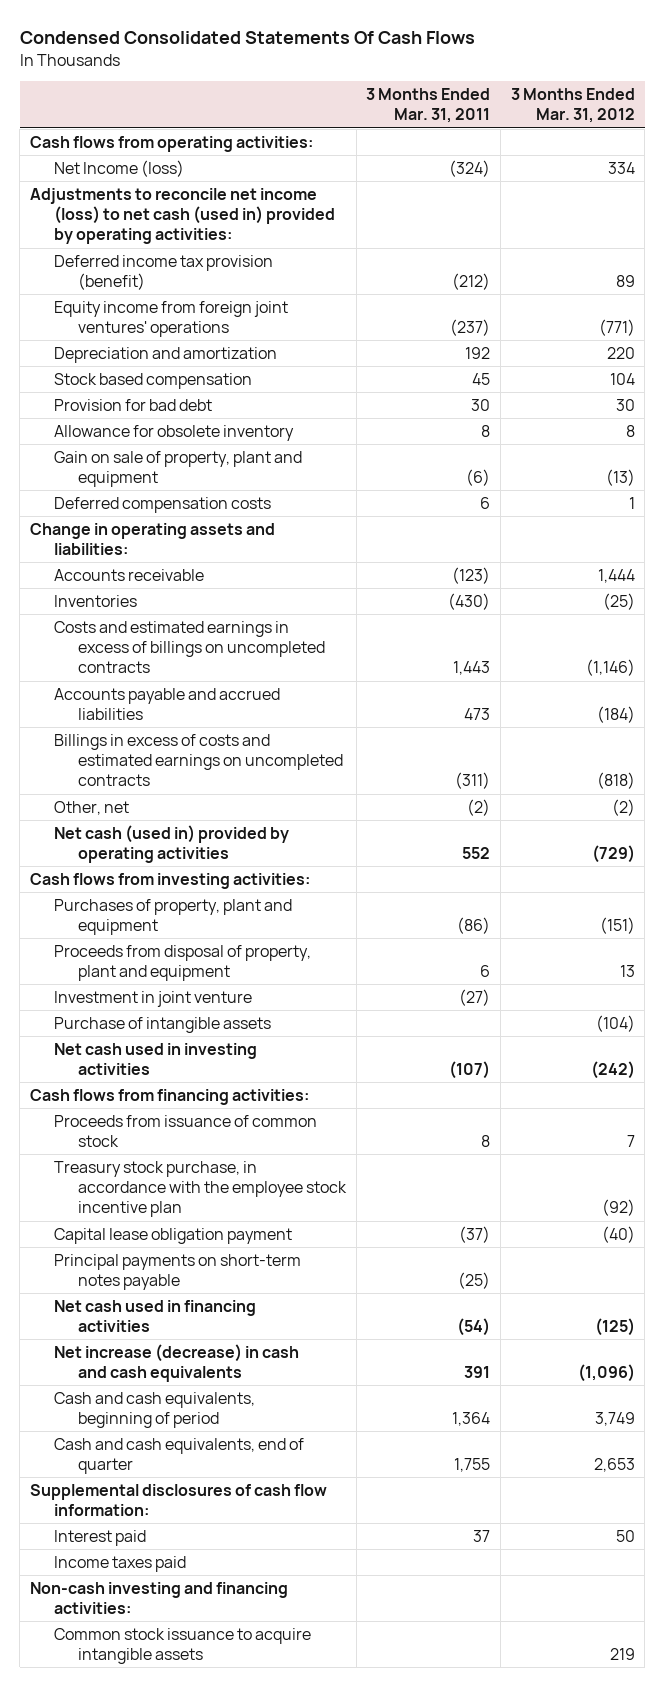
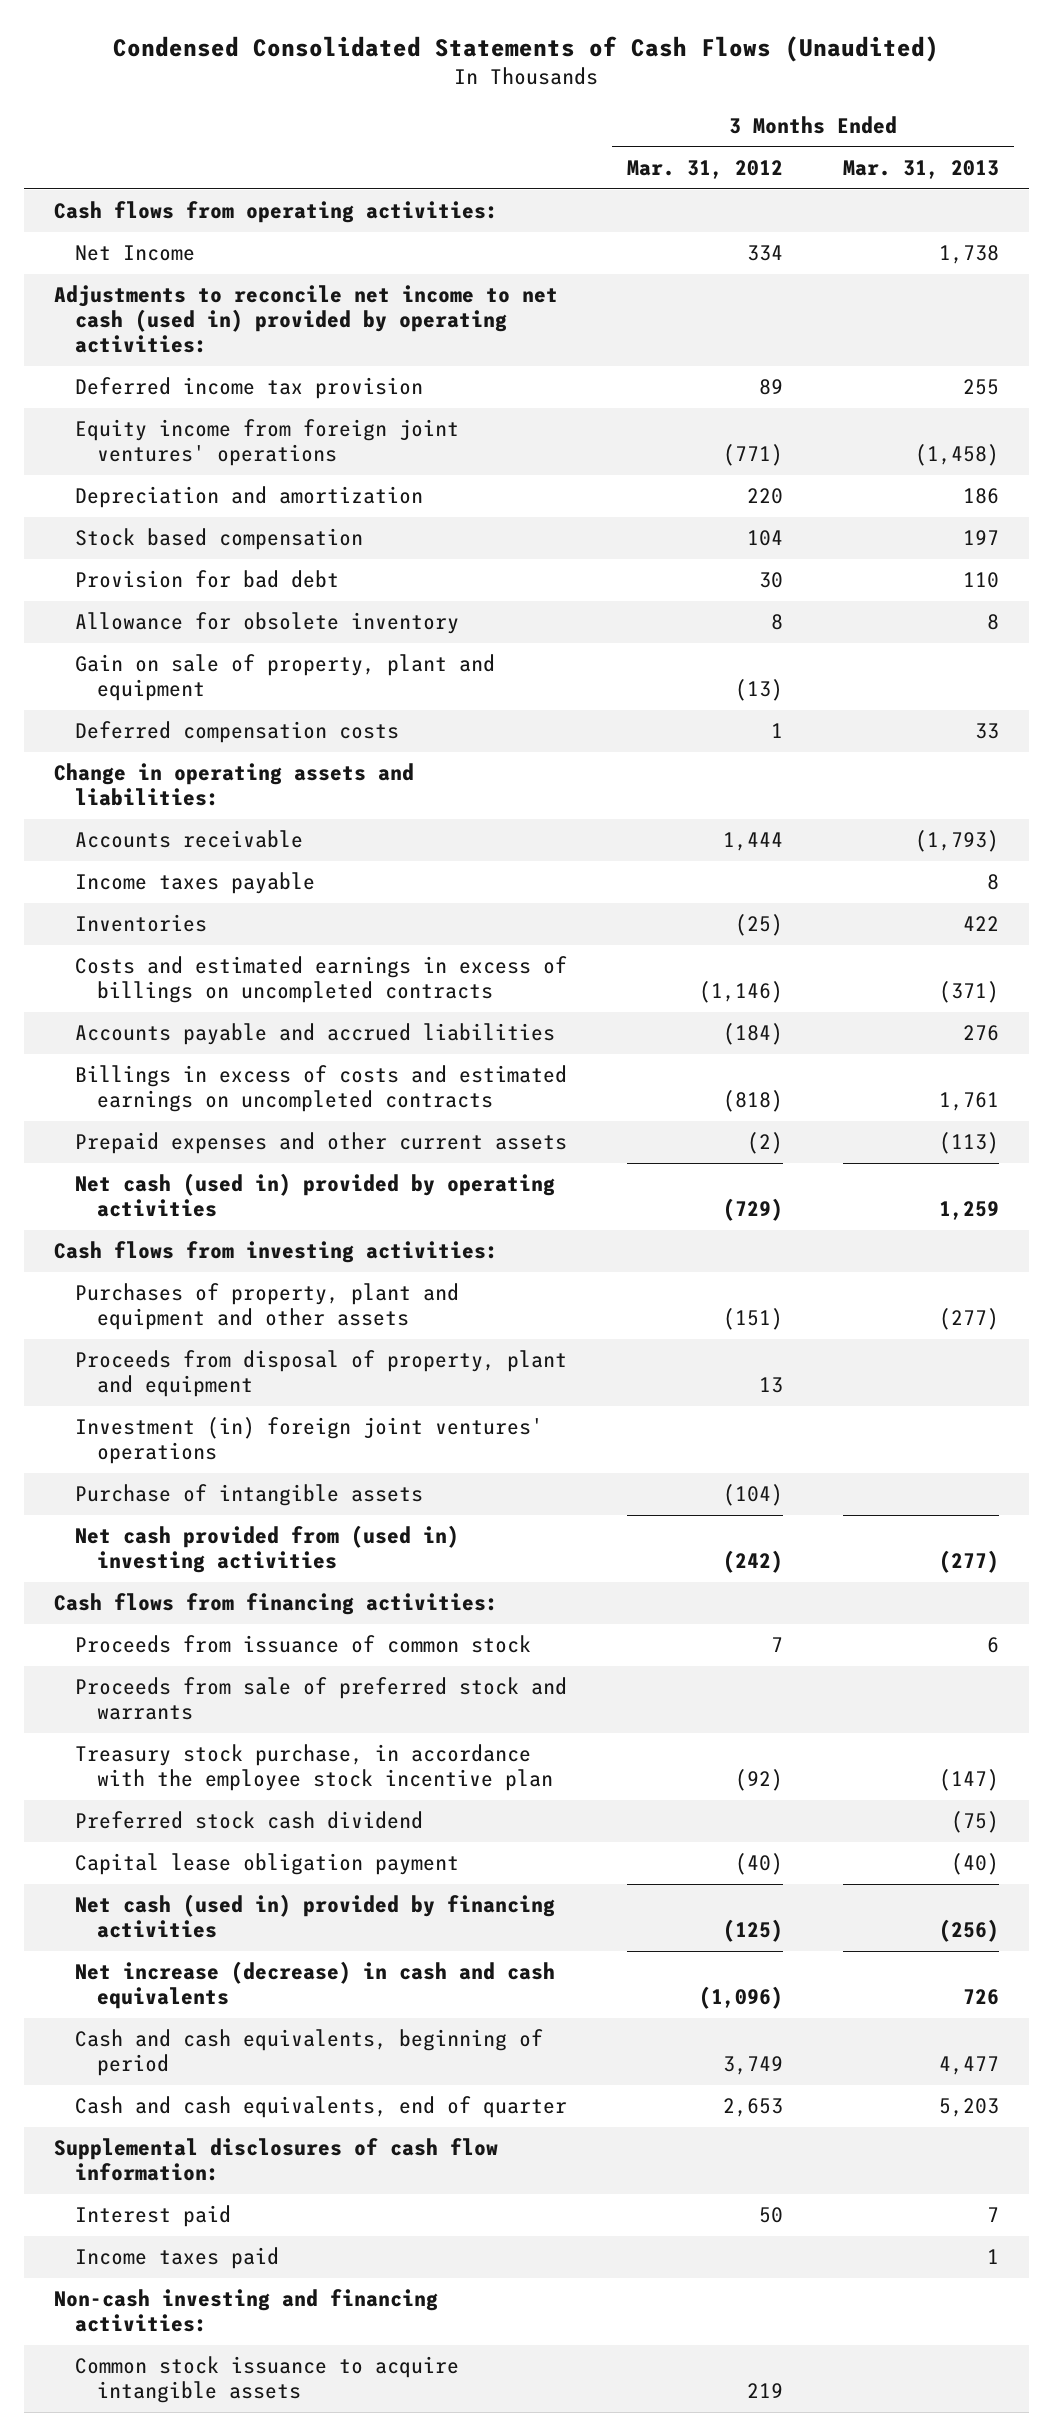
- Condensed Consolidated Statements Of Cash Flows
+ Condensed Consolidated Statements of Cash Flows (Unaudited)
- | 3 Months Ended Mar. 31, 2011 | 3 Months Ended Mar. 31, 2012
+ | 3 Months Ended Mar. 31, 2012 | 3 Months Ended Mar. 31, 2013
- Net Income (loss) | (324) | 334
- Adjustments to reconcile net income (loss) to net cash (used in) provided by operating activities:
- Deferred income tax provision (benefit) | (212) | 89
+ Net Income | 334 | 1,738
+ Adjustments to reconcile net income to net cash (used in) provided by operating activities:
+ Deferred income tax provision | 89 | 255
+ Income taxes payable | | 8
- Other, net | (2) | (2)
+ Prepaid expenses and other current assets | (2) | (113)
- Purchases of property, plant and equipment | (86) | (151)
+ Purchases of property, plant and equipment and other assets | (151) | (277)
- Investment in joint venture | (27) |
+ Investment (in) foreign joint ventures' operations
- Net cash used in investing activities | (107) | (242)
+ Net cash provided from (used in) investing activities | (242) | (277)
+ Proceeds from sale of preferred stock and warrants
+ Preferred stock cash dividend | | (75)
- Principal payments on short-term notes payable | (25) |
- Net cash used in financing activities | (54) | (125)
+ Net cash (used in) provided by financing activities | (125) | (256)

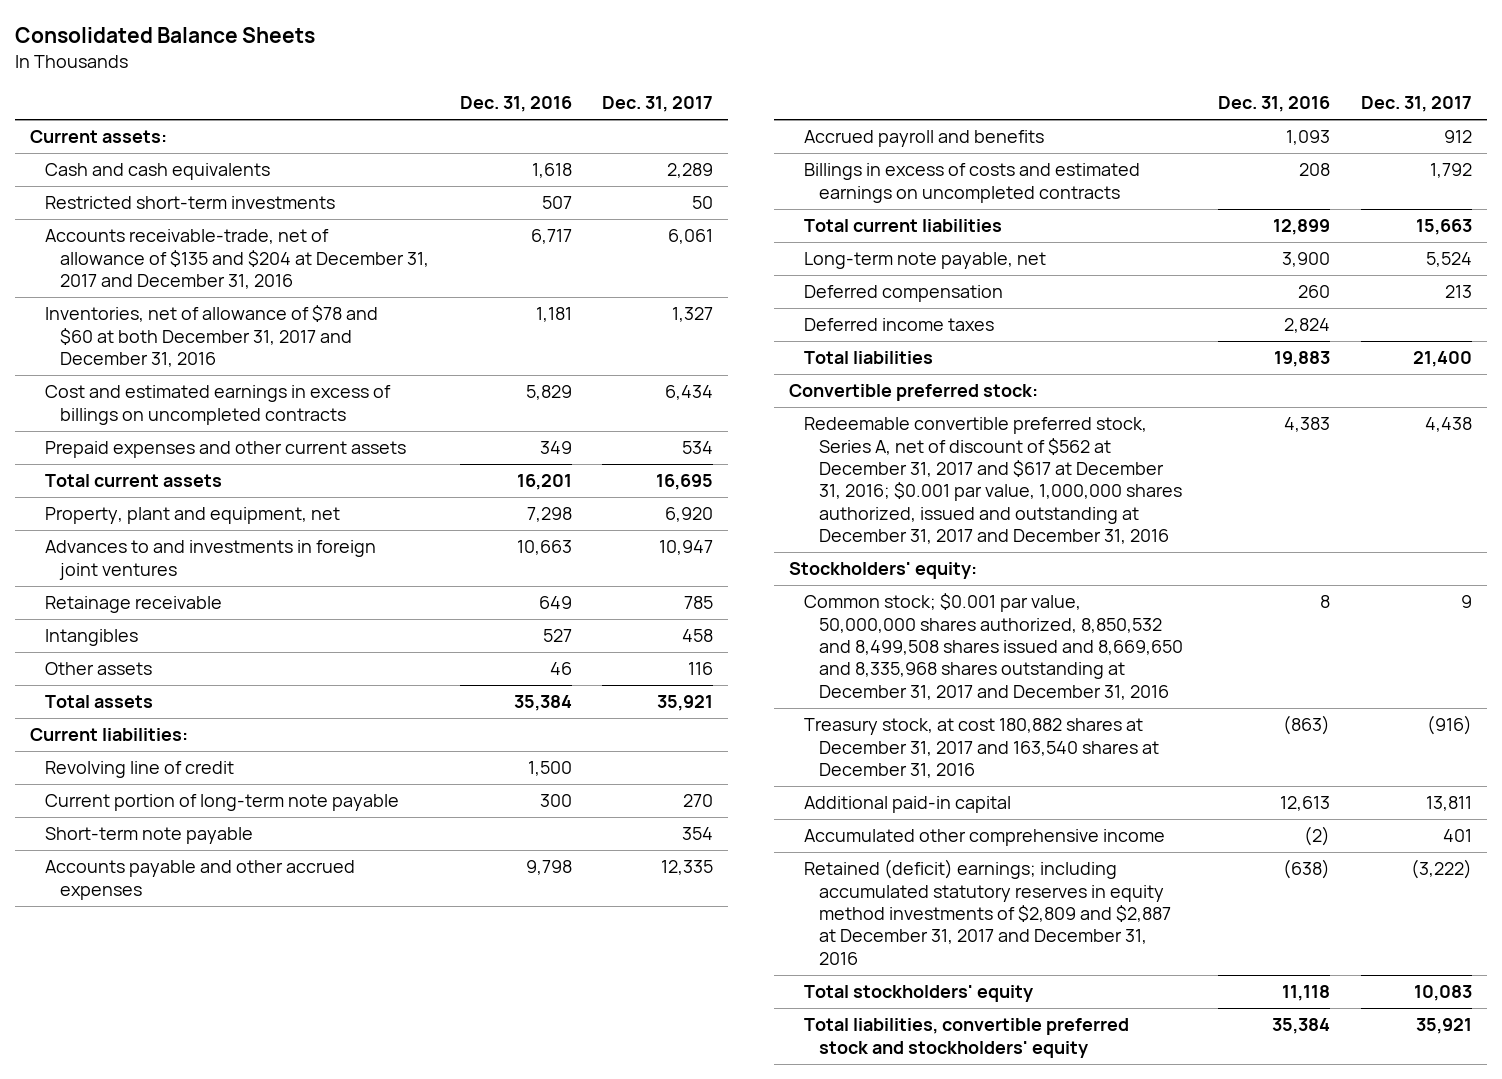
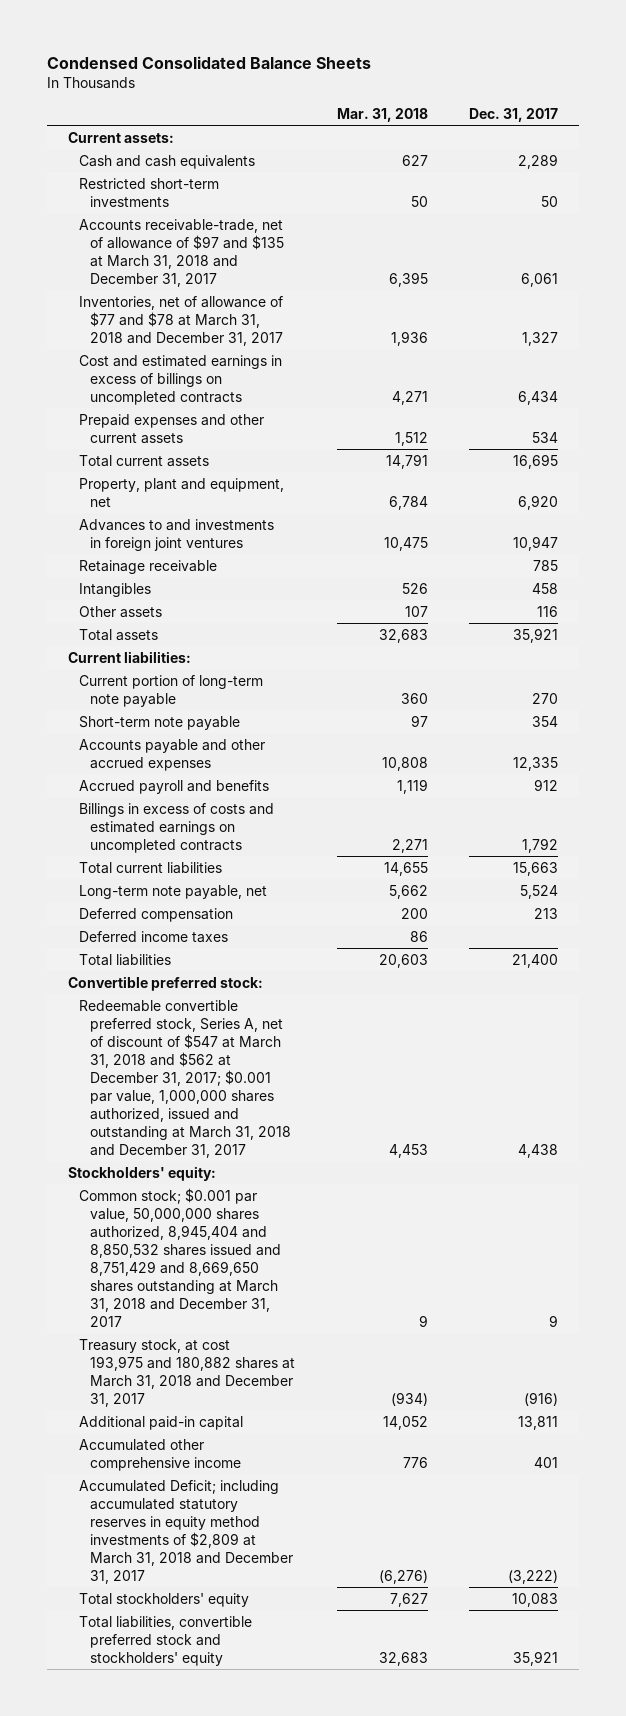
- Consolidated Balance Sheets
+ Condensed Consolidated Balance Sheets
- | Dec. 31, 2016 | Dec. 31, 2017
+ | Mar. 31, 2018 | Dec. 31, 2017
- Accounts receivable-trade, net of allowance of $135 and $204 at December 31, 2017 and December 31, 2016 | 6,717 | 6,061
- Inventories, net of allowance of $78 and $60 at both December 31, 2017 and December 31, 2016 | 1,181 | 1,327
+ Accounts receivable-trade, net of allowance of $97 and $135 at March 31, 2018 and December 31, 2017 | 6,395 | 6,061
+ Inventories, net of allowance of $77 and $78 at March 31, 2018 and December 31, 2017 | 1,936 | 1,327
- Revolving line of credit | 1,500 |
- Redeemable convertible preferred stock, Series A, net of discount of $562 at December 31, 2017 and $617 at December 31, 2016; $0.001 par value, 1,000,000 shares authorized, issued and outstanding at December 31, 2017 and December 31, 2016 | 4,383 | 4,438
+ Redeemable convertible preferred stock, Series A, net of discount of $547 at March 31, 2018 and $562 at December 31, 2017; $0.001 par value, 1,000,000 shares authorized, issued and outstanding at March 31, 2018 and December 31, 2017 | 4,453 | 4,438
- Common stock; $0.001 par value, 50,000,000 shares authorized, 8,850,532 and 8,499,508 shares issued and 8,669,650 and 8,335,968 shares outstanding at December 31, 2017 and December 31, 2016 | 8 | 9
- Treasury stock, at cost 180,882 shares at December 31, 2017 and 163,540 shares at December 31, 2016 | (863) | (916)
+ Common stock; $0.001 par value, 50,000,000 shares authorized, 8,945,404 and 8,850,532 shares issued and 8,751,429 and 8,669,650 shares outstanding at March 31, 2018 and December 31, 2017 | 9 | 9
+ Treasury stock, at cost 193,975 and 180,882 shares at March 31, 2018 and December 31, 2017 | (934) | (916)
- Retained (deficit) earnings; including accumulated statutory reserves in equity method investments of $2,809 and $2,887 at December 31, 2017 and December 31, 2016 | (638) | (3,222)
+ Accumulated Deficit; including accumulated statutory reserves in equity method investments of $2,809 at March 31, 2018 and December 31, 2017 | (6,276) | (3,222)

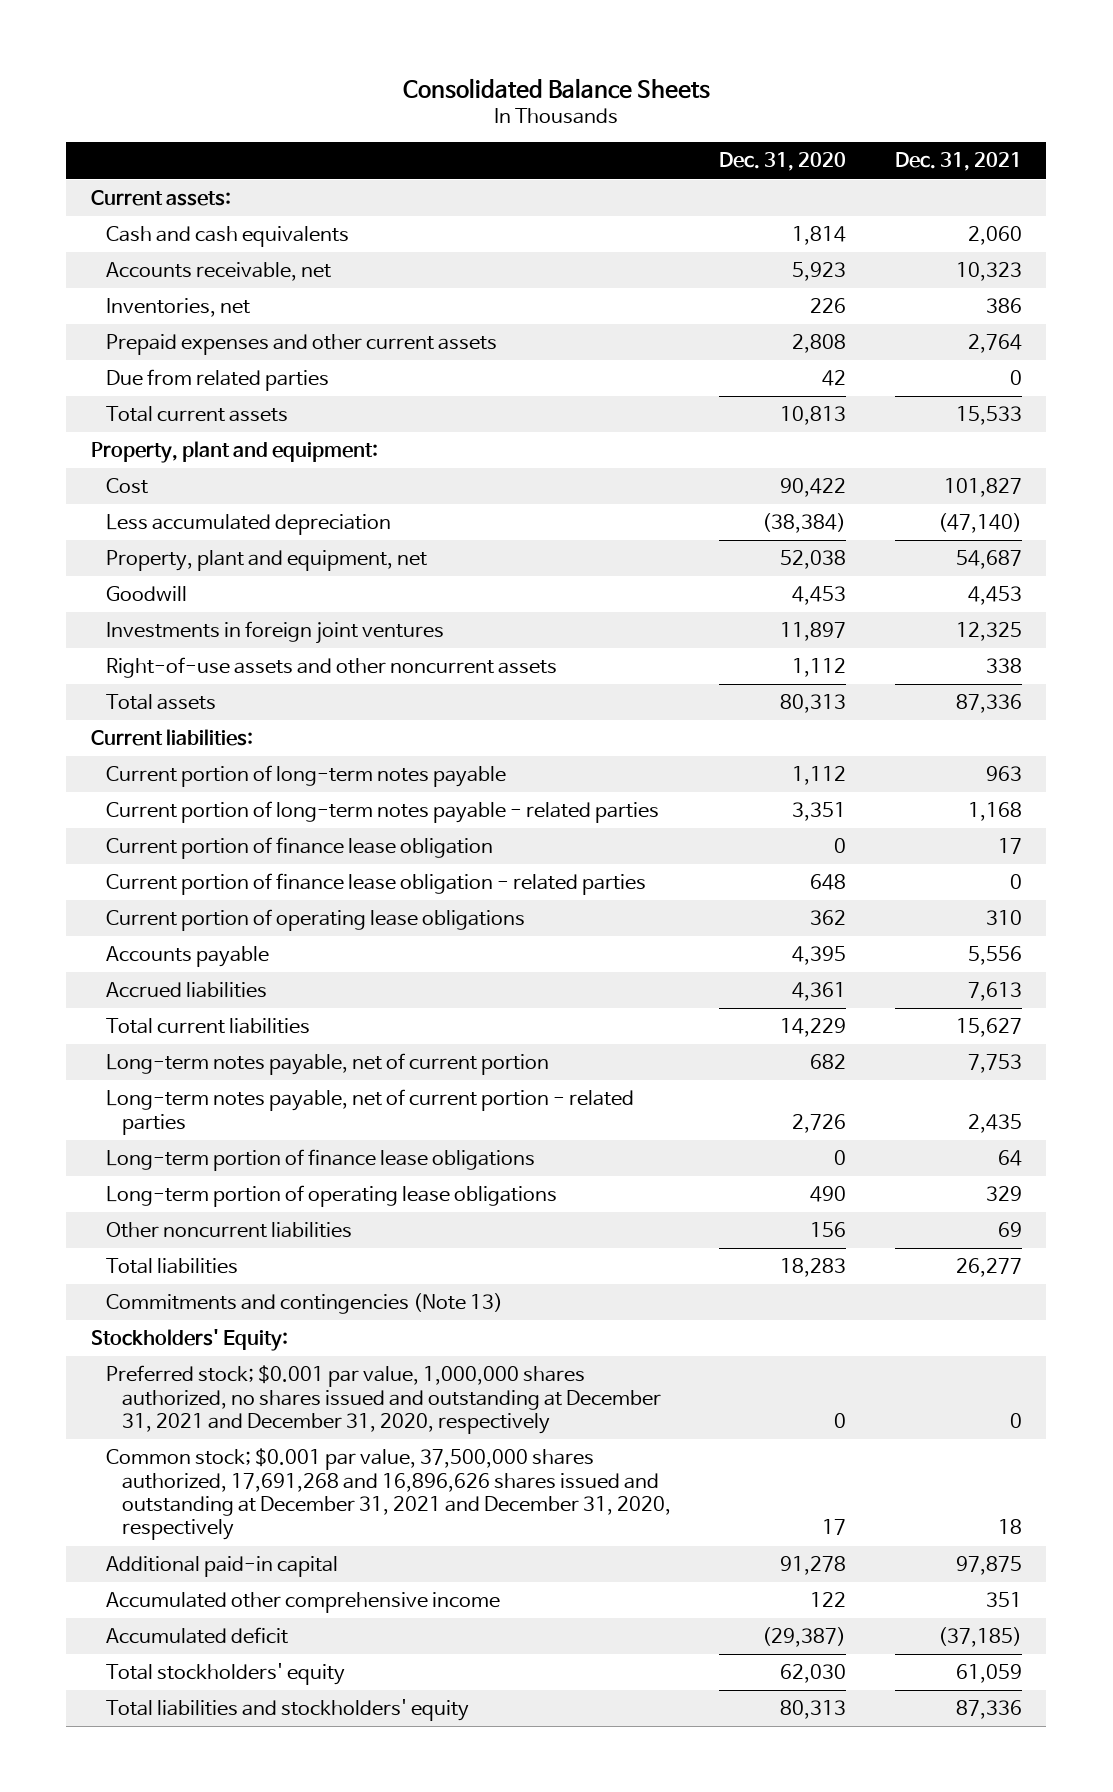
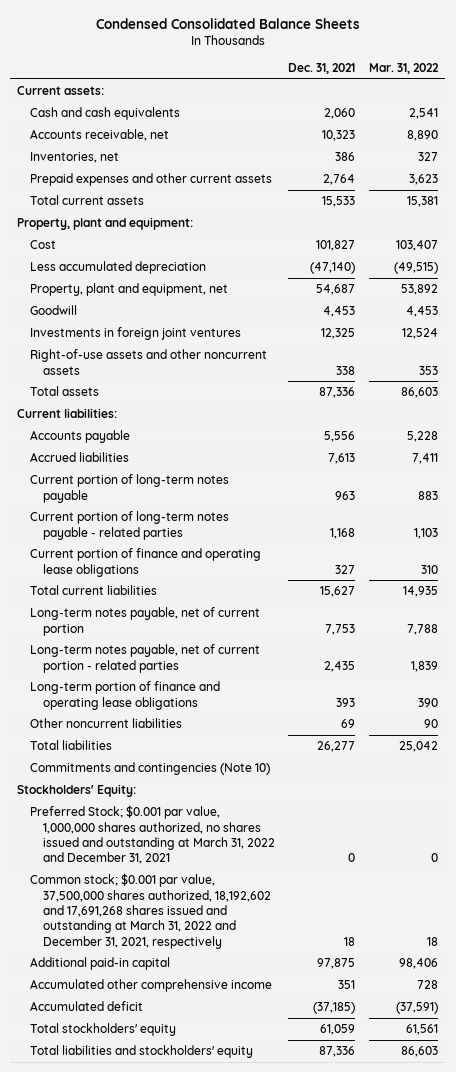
- Consolidated Balance Sheets
+ Condensed Consolidated Balance Sheets
- | Dec. 31, 2020 | Dec. 31, 2021
+ | Dec. 31, 2021 | Mar. 31, 2022
- Due from related parties | 42 | 0
- Current portion of finance lease obligation | 0 | 17
- Current portion of finance lease obligation - related parties | 648 | 0
- Current portion of operating lease obligations | 362 | 310
moved down: Current portion of long-term notes payable | 963 | 883
moved down: Current portion of long-term notes payable - related parties | 1,168 | 1,103
+ Current portion of finance and operating lease obligations | 327 | 310
- Long-term portion of finance lease obligations | 0 | 64
- Long-term portion of operating lease obligations | 490 | 329
+ Long-term portion of finance and operating lease obligations | 393 | 390
- Commitments and contingencies (Note 13)
+ Commitments and contingencies (Note 10)
- Preferred stock; $0.001 par value, 1,000,000 shares authorized, no shares issued and outstanding at December 31, 2021 and December 31, 2020, respectively | 0 | 0
- Common stock; $0.001 par value, 37,500,000 shares authorized, 17,691,268 and 16,896,626 shares issued and outstanding at December 31, 2021 and December 31, 2020, respectively | 17 | 18
+ Preferred Stock; $0.001 par value, 1,000,000 shares authorized, no shares issued and outstanding at March 31, 2022 and December 31, 2021 | 0 | 0
+ Common stock; $0.001 par value, 37,500,000 shares authorized, 18,192,602 and 17,691,268 shares issued and outstanding at March 31, 2022 and December 31, 2021, respectively | 18 | 18

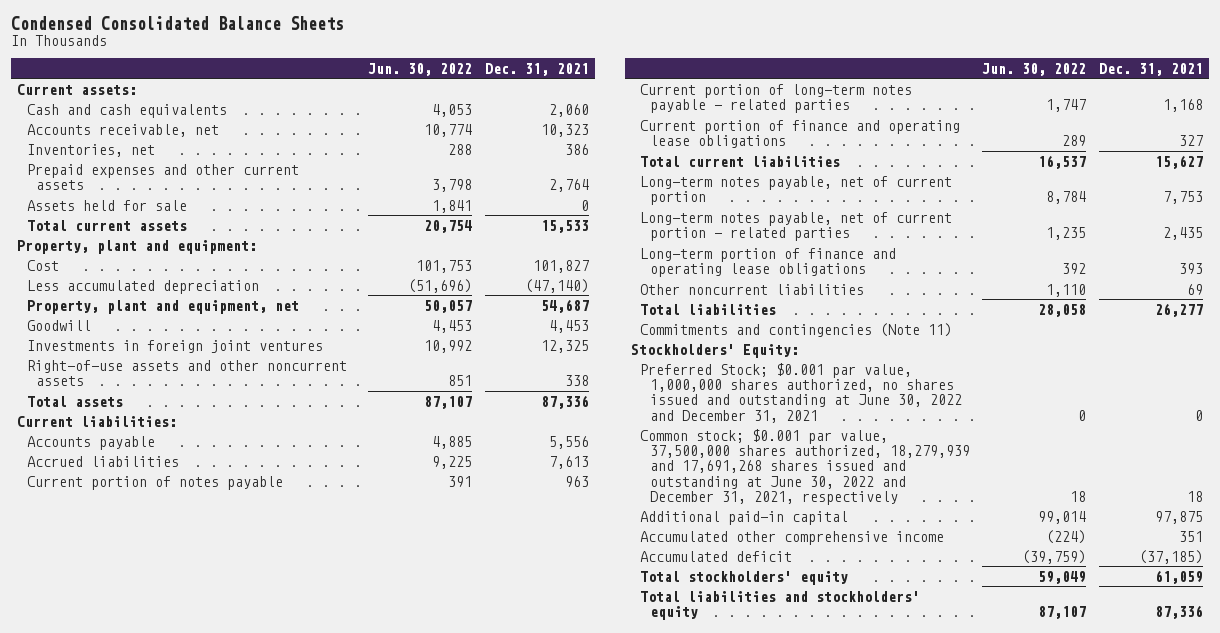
- | Dec. 31, 2021 | Mar. 31, 2022
+ | Jun. 30, 2022 | Dec. 31, 2021
+ Assets held for sale | 1,841 | 0
- Current portion of long-term notes payable | 963 | 883
+ Current portion of notes payable | 391 | 963
- Commitments and contingencies (Note 10)
+ Commitments and contingencies (Note 11)
- Preferred Stock; $0.001 par value, 1,000,000 shares authorized, no shares issued and outstanding at March 31, 2022 and December 31, 2021 | 0 | 0
- Common stock; $0.001 par value, 37,500,000 shares authorized, 18,192,602 and 17,691,268 shares issued and outstanding at March 31, 2022 and December 31, 2021, respectively | 18 | 18
+ Preferred Stock; $0.001 par value, 1,000,000 shares authorized, no shares issued and outstanding at June 30, 2022 and December 31, 2021 | 0 | 0
+ Common stock; $0.001 par value, 37,500,000 shares authorized, 18,279,939 and 17,691,268 shares issued and outstanding at June 30, 2022 and December 31, 2021, respectively | 18 | 18

